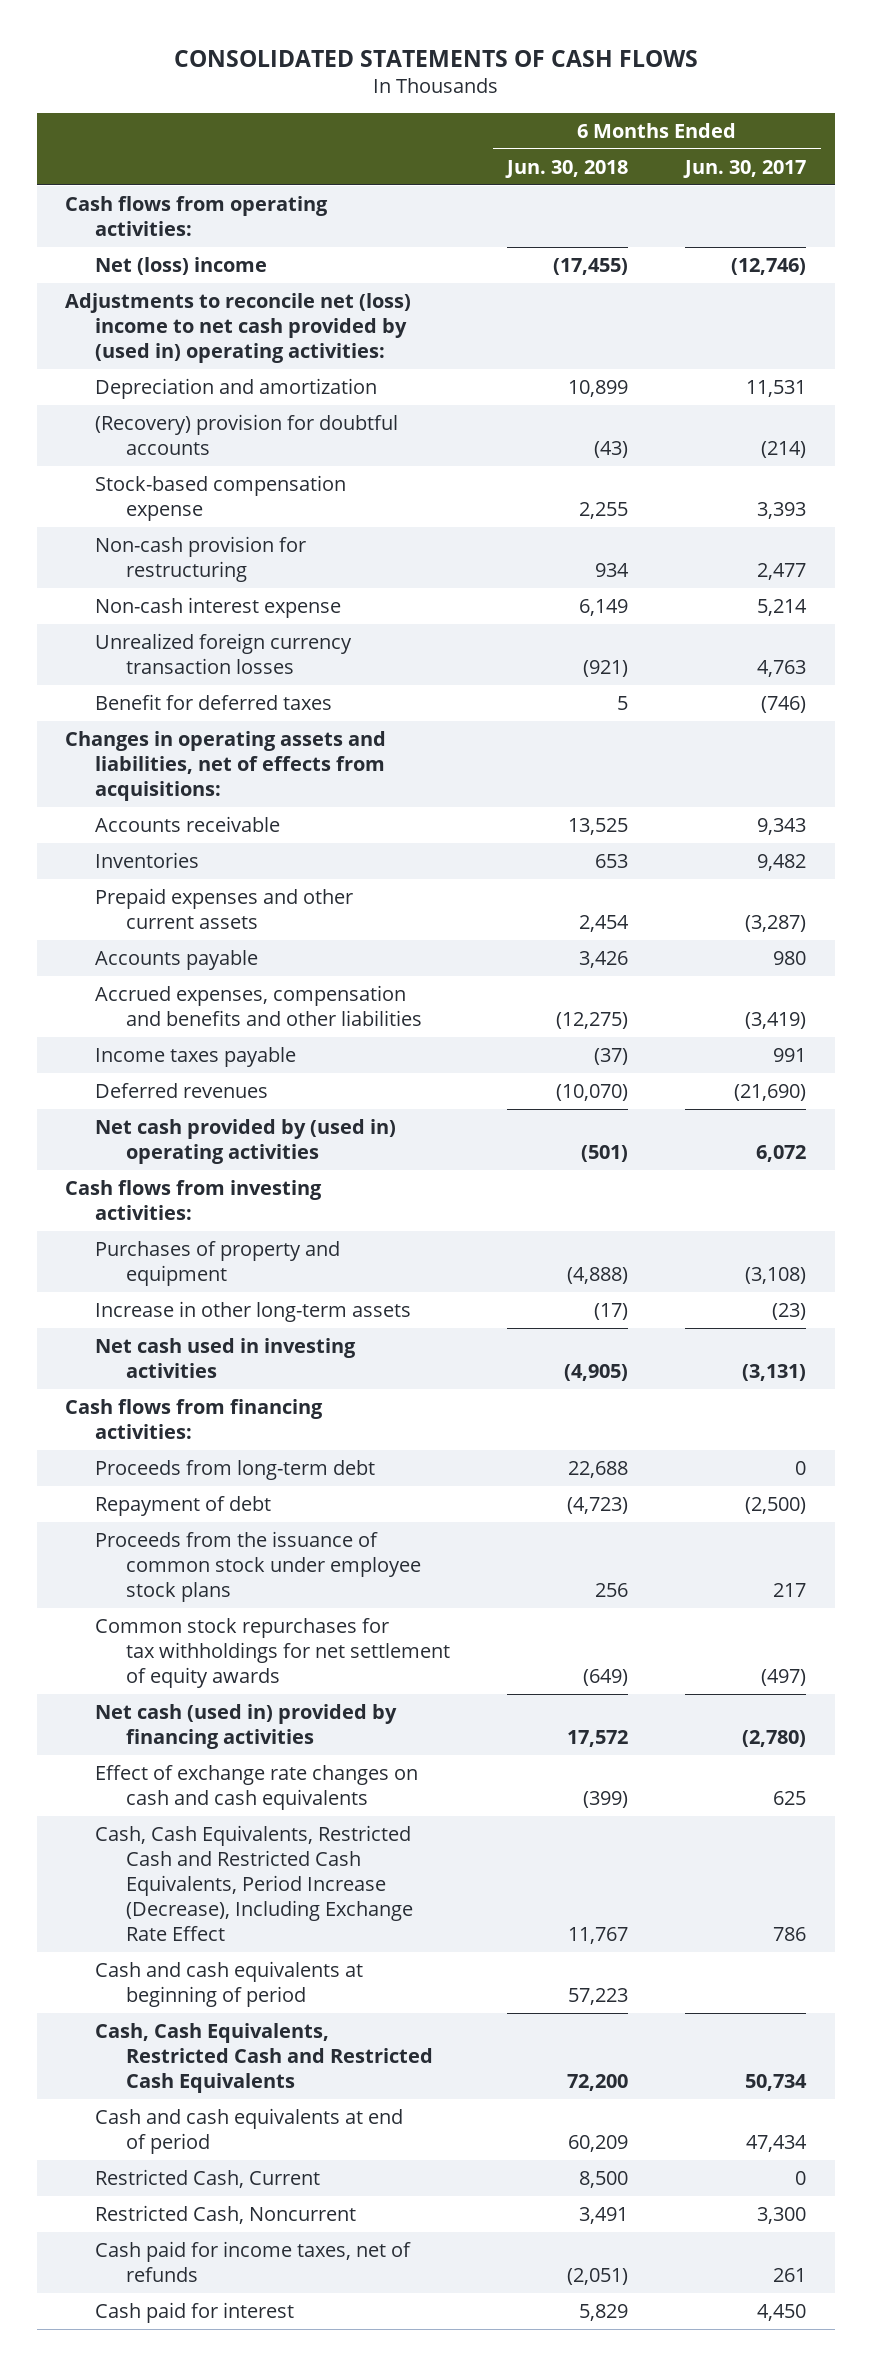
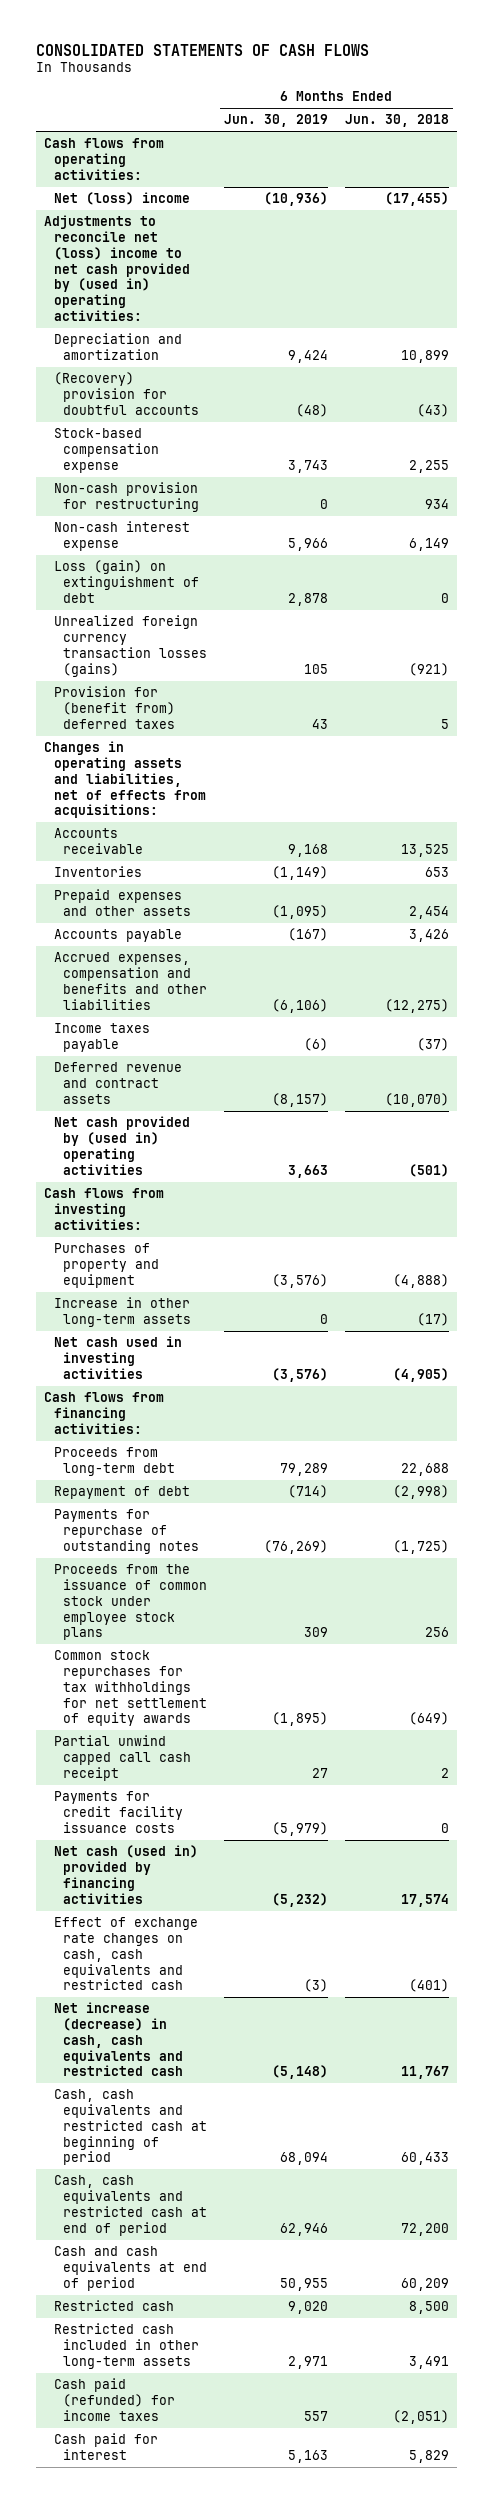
- | 6 Months Ended Jun. 30, 2018 | 6 Months Ended Jun. 30, 2017
+ | 6 Months Ended Jun. 30, 2019 | 6 Months Ended Jun. 30, 2018
- Unrealized foreign currency transaction losses | (921) | 4,763
- Benefit for deferred taxes | 5 | (746)
+ Loss (gain) on extinguishment of debt | 2,878 | 0
+ Unrealized foreign currency transaction losses (gains) | 105 | (921)
+ Provision for (benefit from) deferred taxes | 43 | 5
- Prepaid expenses and other current assets | 2,454 | (3,287)
+ Prepaid expenses and other assets | (1,095) | 2,454
- Deferred revenues | (10,070) | (21,690)
+ Deferred revenue and contract assets | (8,157) | (10,070)
- Repayment of debt | (4,723) | (2,500)
+ Repayment of debt | (714) | (2,998)
+ Payments for repurchase of outstanding notes | (76,269) | (1,725)
- Net cash (used in) provided by financing activities | 17,572 | (2,780)
- Effect of exchange rate changes on cash and cash equivalents | (399) | 625
- Cash, Cash Equivalents, Restricted Cash and Restricted Cash Equivalents, Period Increase (Decrease), Including Exchange Rate Effect | 11,767 | 786
- Cash and cash equivalents at beginning of period | 57,223 |
- Cash, Cash Equivalents, Restricted Cash and Restricted Cash Equivalents | 72,200 | 50,734
+ Partial unwind capped call cash receipt | 27 | 2
+ Payments for credit facility issuance costs | (5,979) | 0
+ Net cash (used in) provided by financing activities | (5,232) | 17,574
+ Effect of exchange rate changes on cash, cash equivalents and restricted cash | (3) | (401)
+ Net increase (decrease) in cash, cash equivalents and restricted cash | (5,148) | 11,767
+ Cash, cash equivalents and restricted cash at beginning of period | 68,094 | 60,433
+ Cash, cash equivalents and restricted cash at end of period | 62,946 | 72,200
- Restricted Cash, Current | 8,500 | 0
- Restricted Cash, Noncurrent | 3,491 | 3,300
- Cash paid for income taxes, net of refunds | (2,051) | 261
+ Restricted cash | 9,020 | 8,500
+ Restricted cash included in other long-term assets | 2,971 | 3,491
+ Cash paid (refunded) for income taxes | 557 | (2,051)

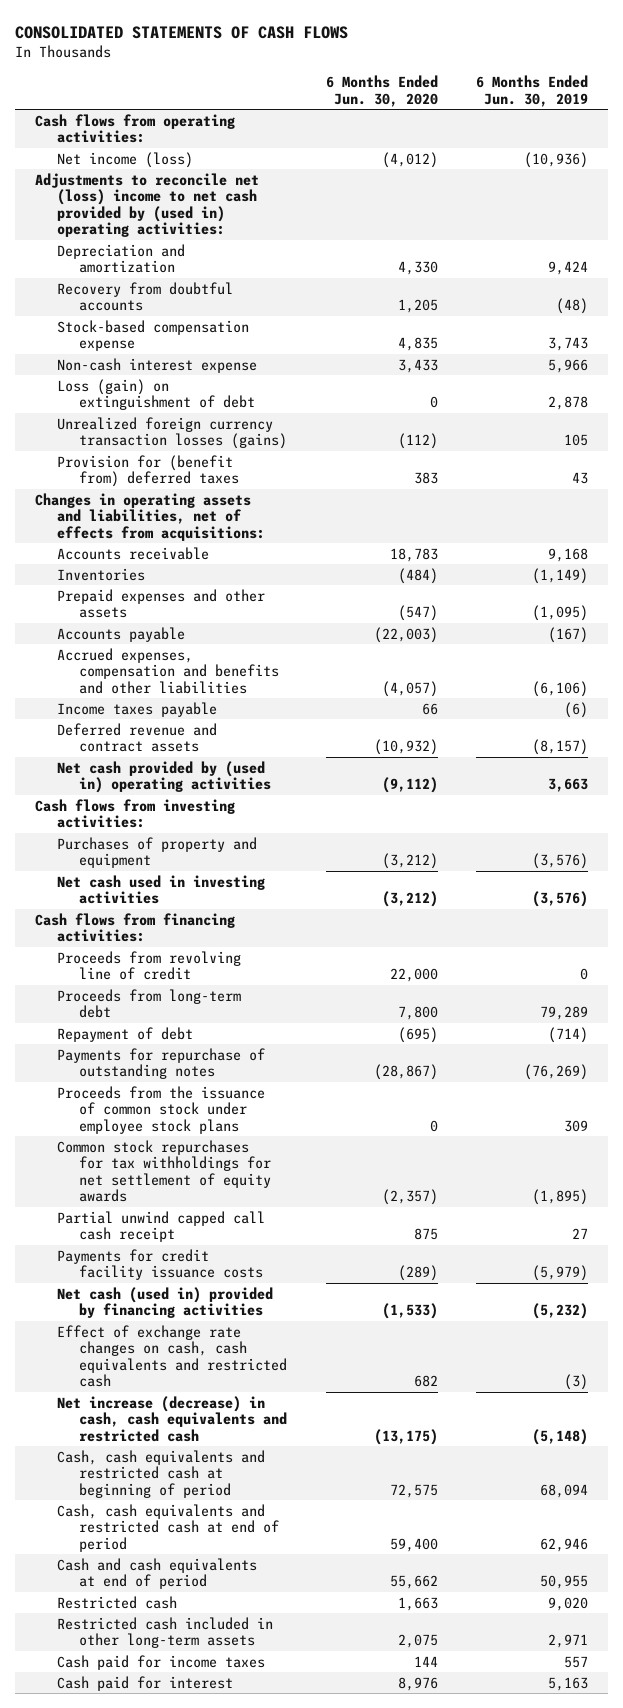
- | 6 Months Ended Jun. 30, 2019 | 6 Months Ended Jun. 30, 2018
+ | 6 Months Ended Jun. 30, 2020 | 6 Months Ended Jun. 30, 2019
- Net (loss) income | (10,936) | (17,455)
+ Net income (loss) | (4,012) | (10,936)
- (Recovery) provision for doubtful accounts | (48) | (43)
+ Recovery from doubtful accounts | 1,205 | (48)
- Non-cash provision for restructuring | 0 | 934
- Increase in other long-term assets | 0 | (17)
+ Proceeds from revolving line of credit | 22,000 | 0
- Cash paid (refunded) for income taxes | 557 | (2,051)
+ Cash paid for income taxes | 144 | 557

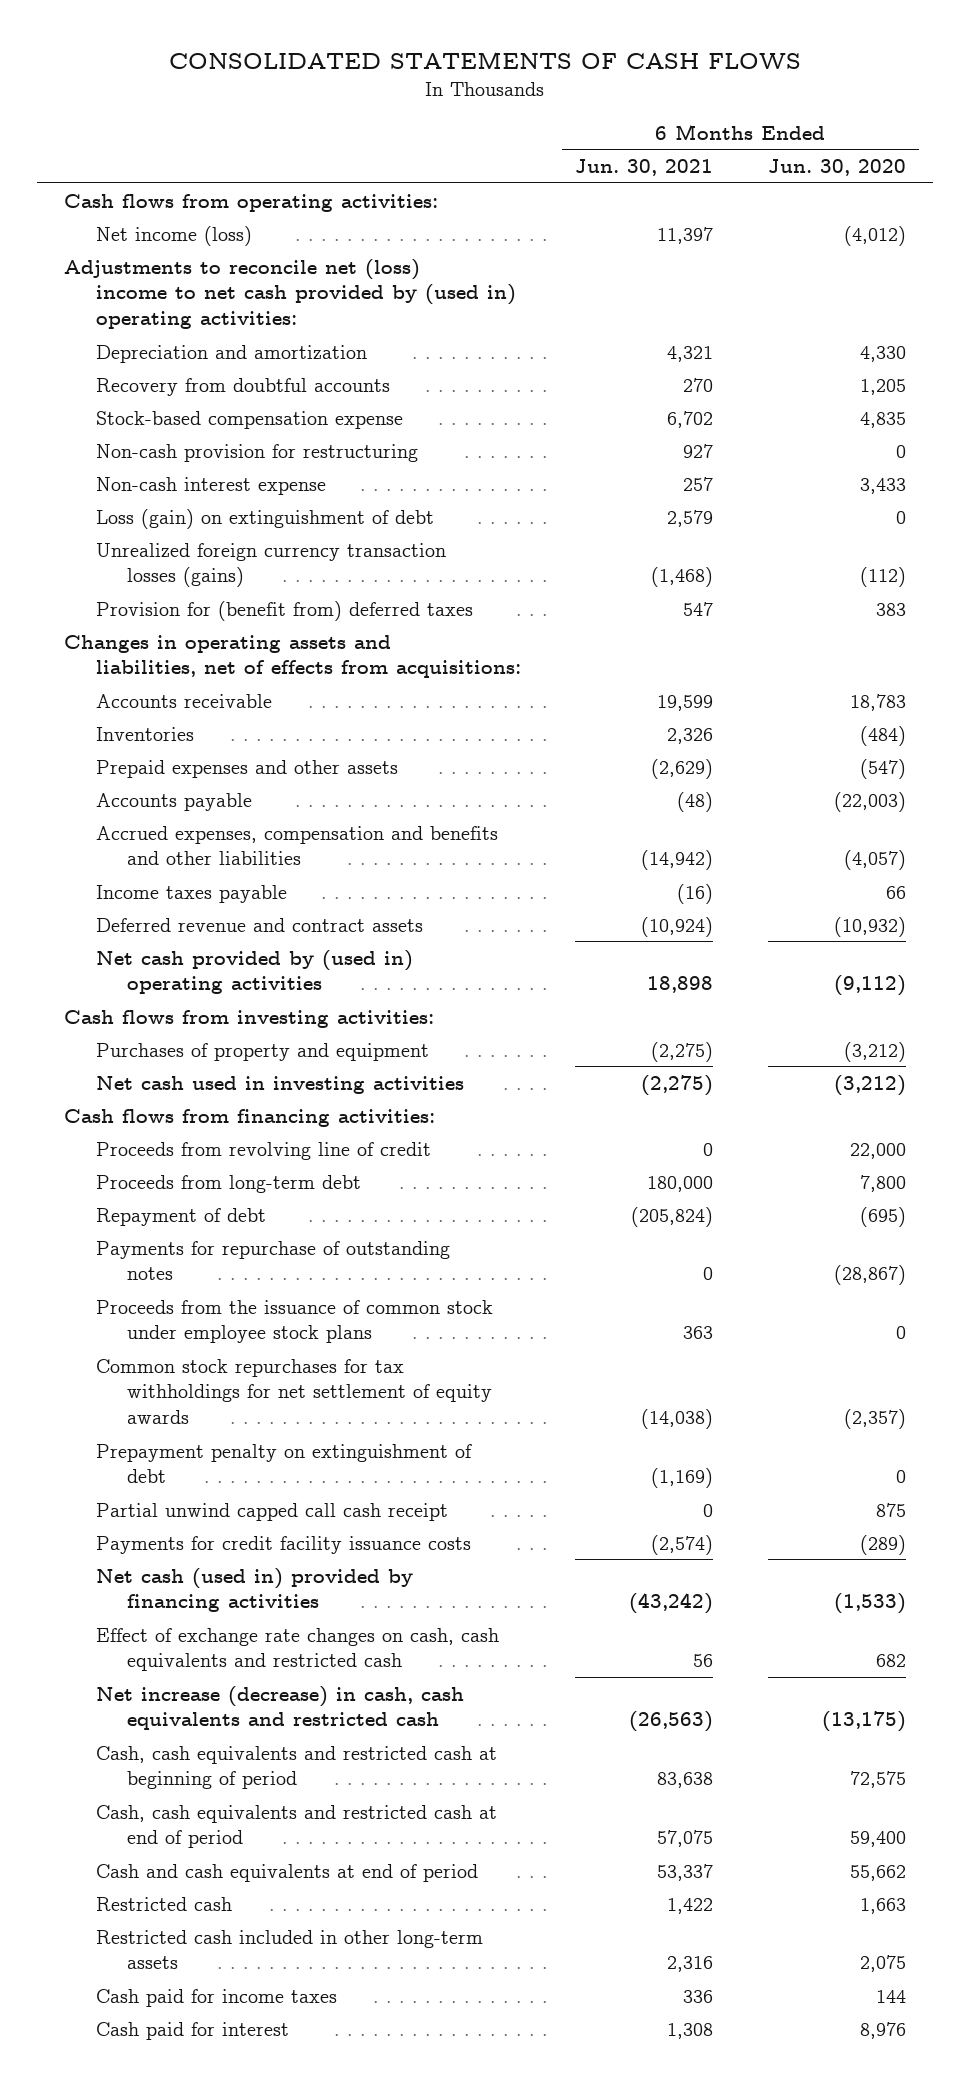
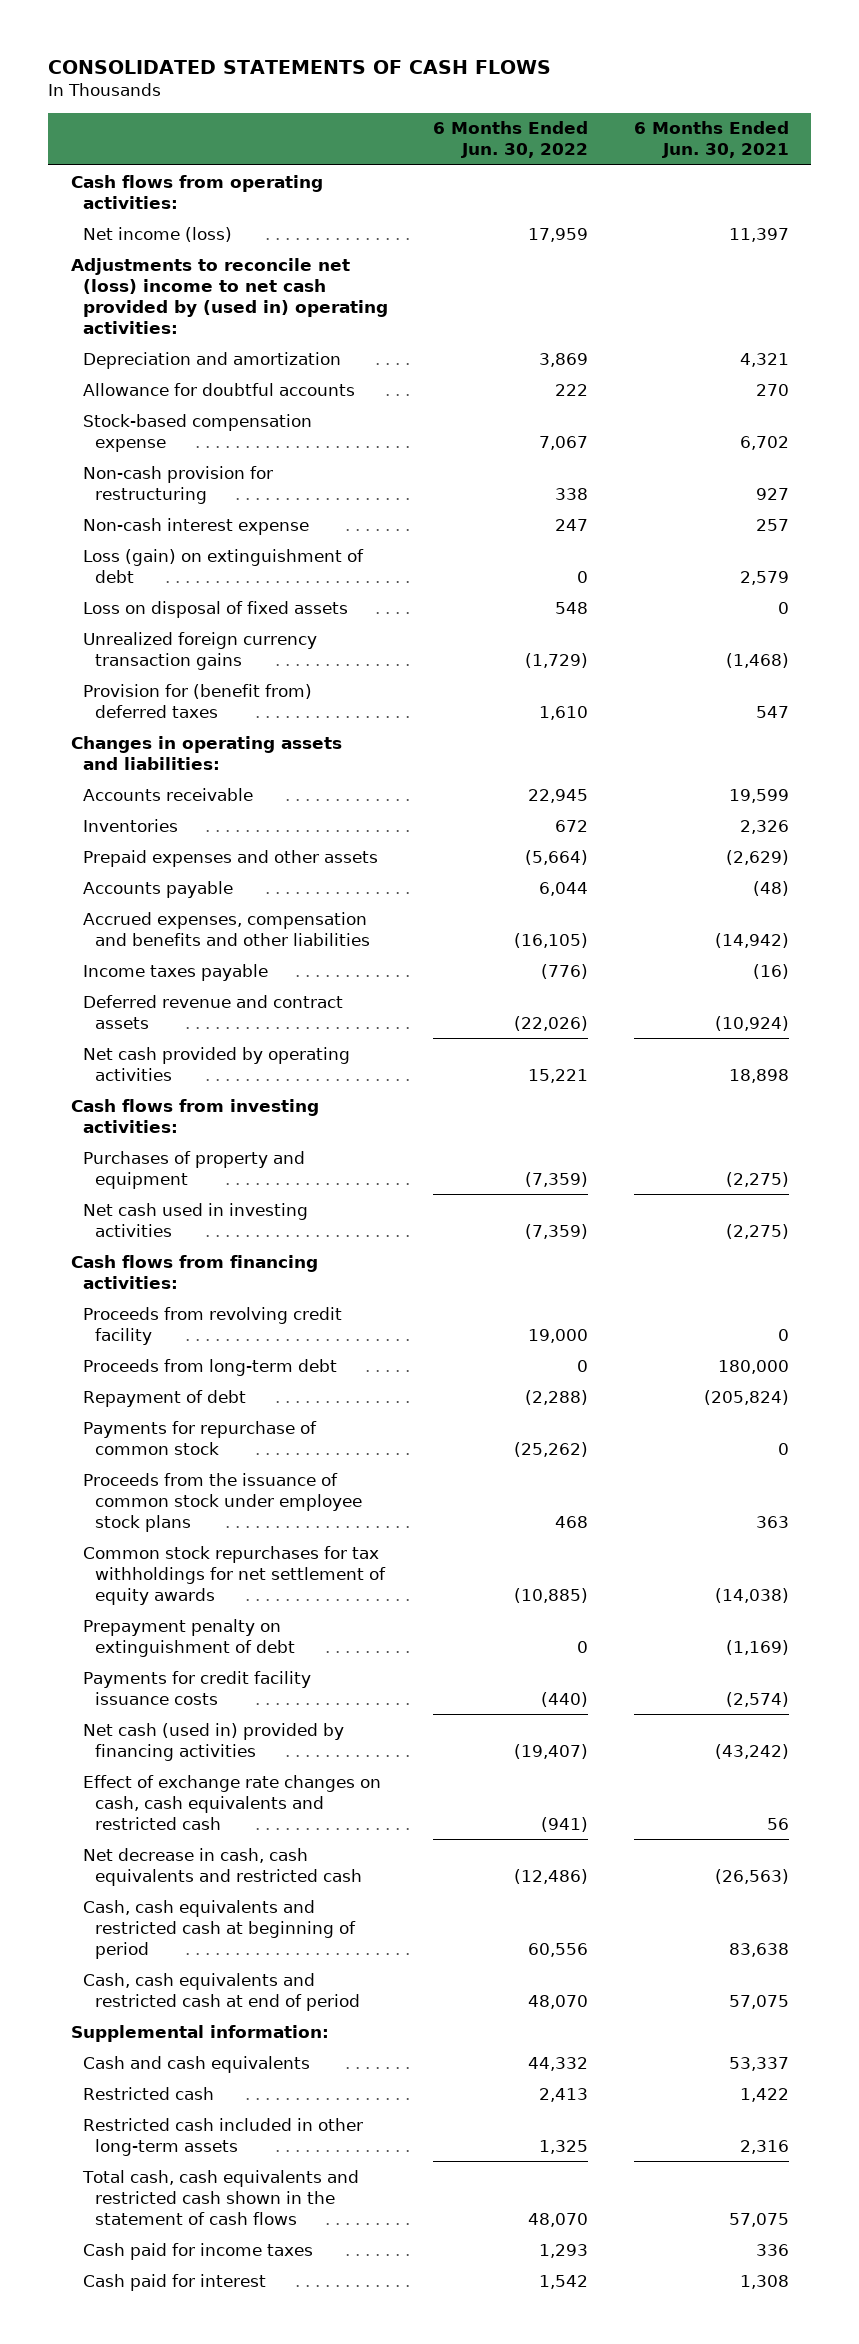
- | 6 Months Ended Jun. 30, 2021 | 6 Months Ended Jun. 30, 2020
+ | 6 Months Ended Jun. 30, 2022 | 6 Months Ended Jun. 30, 2021
- Recovery from doubtful accounts | 270 | 1,205
+ Allowance for doubtful accounts | 222 | 270
- Unrealized foreign currency transaction losses (gains) | (1,468) | (112)
+ Loss on disposal of fixed assets | 548 | 0
+ Unrealized foreign currency transaction gains | (1,729) | (1,468)
- Changes in operating assets and liabilities, net of effects from acquisitions:
+ Changes in operating assets and liabilities:
- Net cash provided by (used in) operating activities | 18,898 | (9,112)
+ Net cash provided by operating activities | 15,221 | 18,898
- Proceeds from revolving line of credit | 0 | 22,000
+ Proceeds from revolving credit facility | 19,000 | 0
- Payments for repurchase of outstanding notes | 0 | (28,867)
+ Payments for repurchase of common stock | (25,262) | 0
- Partial unwind capped call cash receipt | 0 | 875
- Net increase (decrease) in cash, cash equivalents and restricted cash | (26,563) | (13,175)
+ Net decrease in cash, cash equivalents and restricted cash | (12,486) | (26,563)
- Cash and cash equivalents at end of period | 53,337 | 55,662
+ Supplemental information:
+ Cash and cash equivalents | 44,332 | 53,337
+ Total cash, cash equivalents and restricted cash shown in the statement of cash flows | 48,070 | 57,075

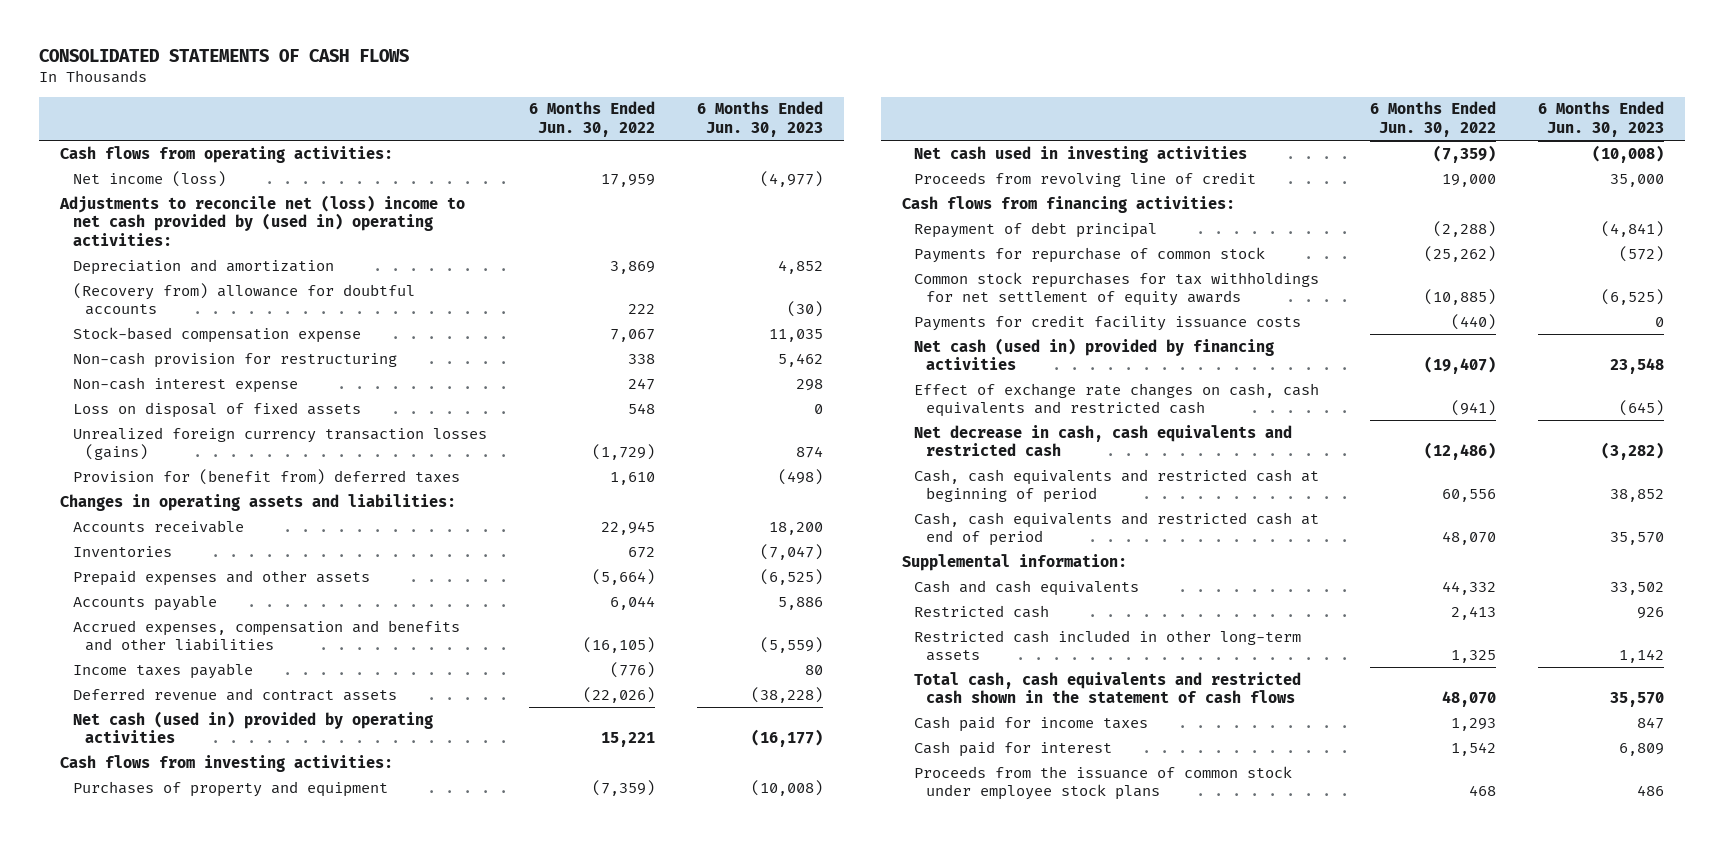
- | 6 Months Ended Jun. 30, 2022 | 6 Months Ended Jun. 30, 2021
+ | 6 Months Ended Jun. 30, 2022 | 6 Months Ended Jun. 30, 2023
- Allowance for doubtful accounts | 222 | 270
+ (Recovery from) allowance for doubtful accounts | 222 | (30)
- Loss (gain) on extinguishment of debt | 0 | 2,579
- Unrealized foreign currency transaction gains | (1,729) | (1,468)
+ Unrealized foreign currency transaction losses (gains) | (1,729) | 874
- Net cash provided by operating activities | 15,221 | 18,898
+ Net cash (used in) provided by operating activities | 15,221 | (16,177)
+ Proceeds from revolving line of credit | 19,000 | 35,000
- Proceeds from revolving credit facility | 19,000 | 0
- Proceeds from long-term debt | 0 | 180,000
- Repayment of debt | (2,288) | (205,824)
+ Repayment of debt principal | (2,288) | (4,841)
- Prepayment penalty on extinguishment of debt | 0 | (1,169)
moved down: Proceeds from the issuance of common stock under employee stock plans | 468 | 486

